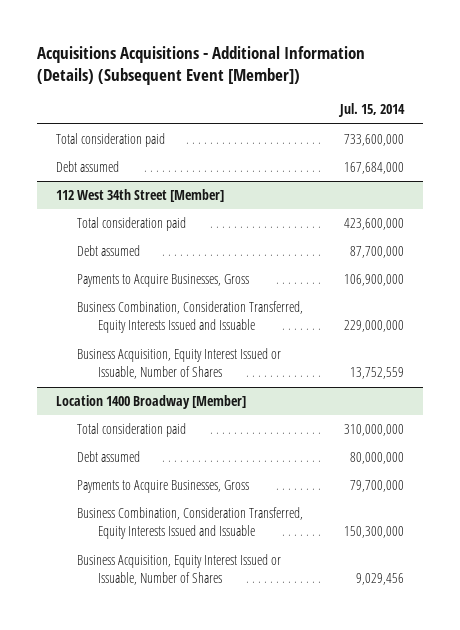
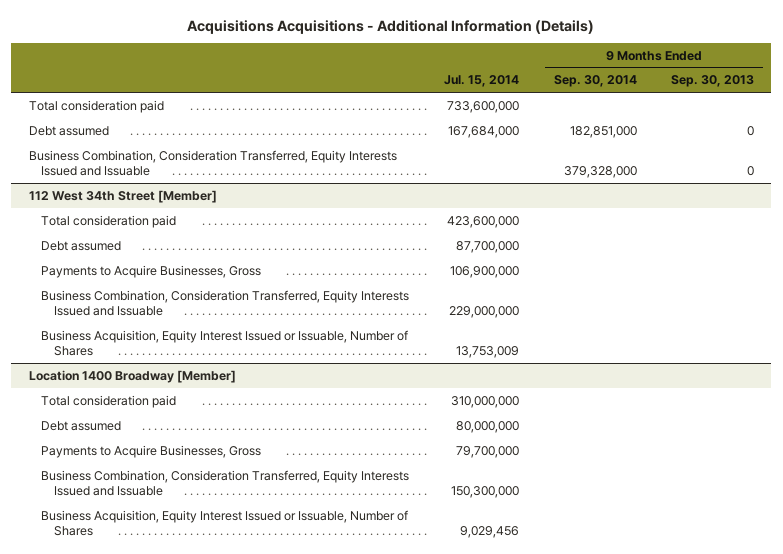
- Acquisitions Acquisitions - Additional Information (Details) (Subsequent Event [Member])
+ Acquisitions Acquisitions - Additional Information (Details)
- | Jul. 15, 2014
+ | Jul. 15, 2014 | 9 Months Ended Sep. 30, 2014 | 9 Months Ended Sep. 30, 2013
+ Business Combination, Consideration Transferred, Equity Interests Issued and Issuable | | 379,328,000 | 0
@ 112 West 34th Street [Member]
- Business Acquisition, Equity Interest Issued or Issuable, Number of Shares | 13,752,559
+ Business Acquisition, Equity Interest Issued or Issuable, Number of Shares | 13,753,009 | |

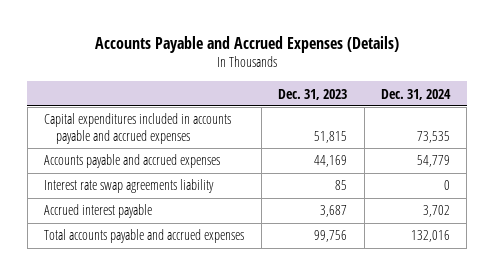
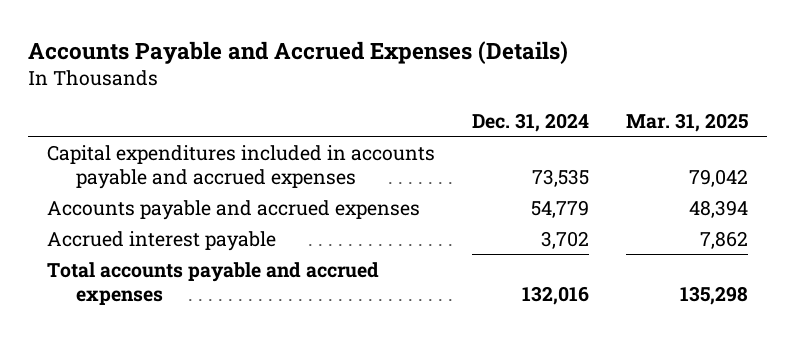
- | Dec. 31, 2023 | Dec. 31, 2024
+ | Dec. 31, 2024 | Mar. 31, 2025
- Interest rate swap agreements liability | 85 | 0

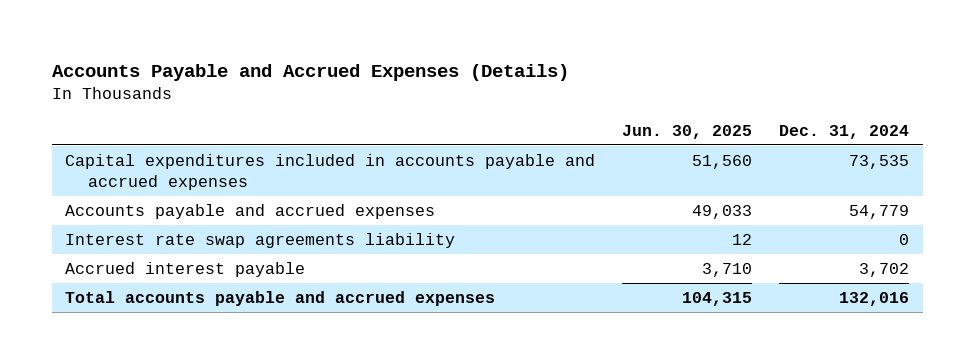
- | Dec. 31, 2024 | Mar. 31, 2025
+ | Jun. 30, 2025 | Dec. 31, 2024
+ Interest rate swap agreements liability | 12 | 0

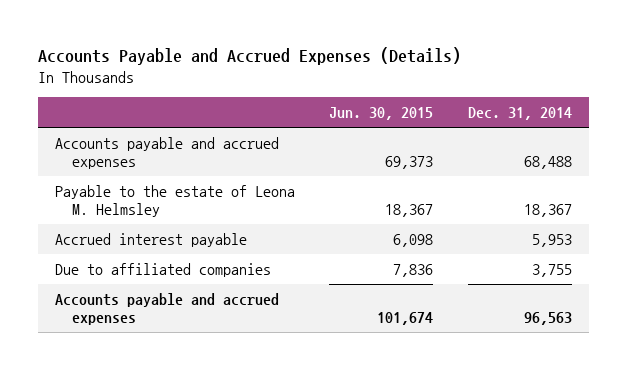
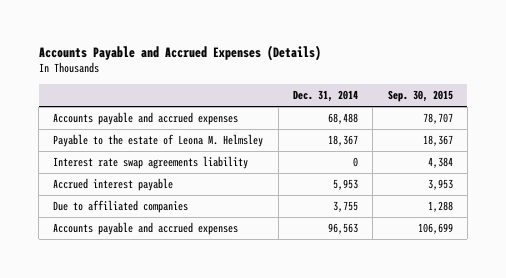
- | Jun. 30, 2015 | Dec. 31, 2014
+ | Dec. 31, 2014 | Sep. 30, 2015
+ Interest rate swap agreements liability | 0 | 4,384

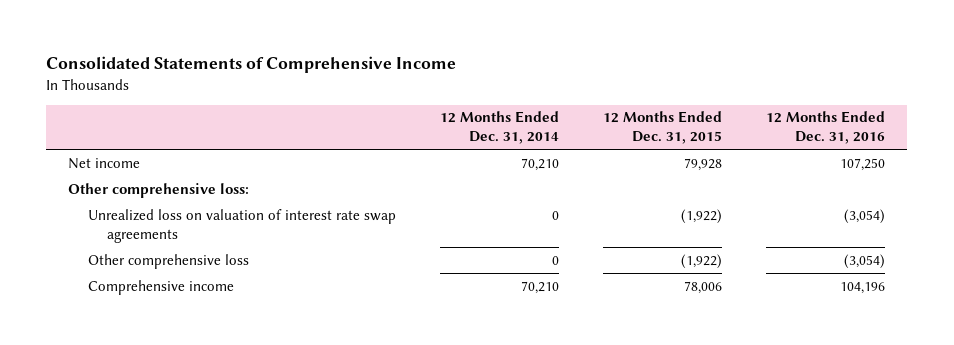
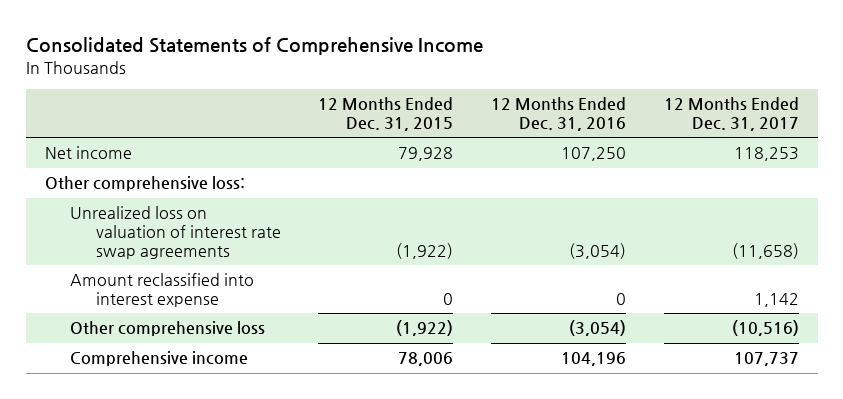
- | 12 Months Ended Dec. 31, 2014 | 12 Months Ended Dec. 31, 2015 | 12 Months Ended Dec. 31, 2016
+ | 12 Months Ended Dec. 31, 2015 | 12 Months Ended Dec. 31, 2016 | 12 Months Ended Dec. 31, 2017
+ Amount reclassified into interest expense | 0 | 0 | 1,142

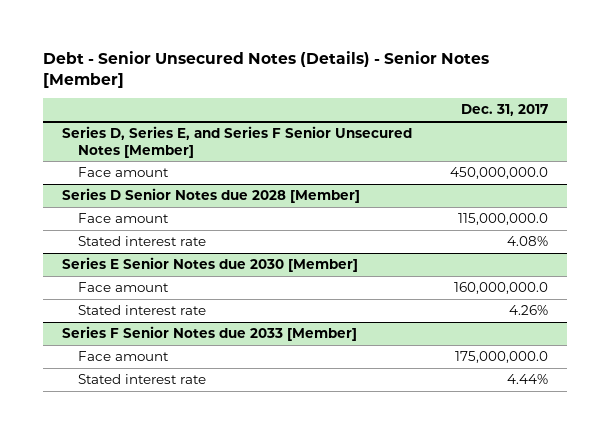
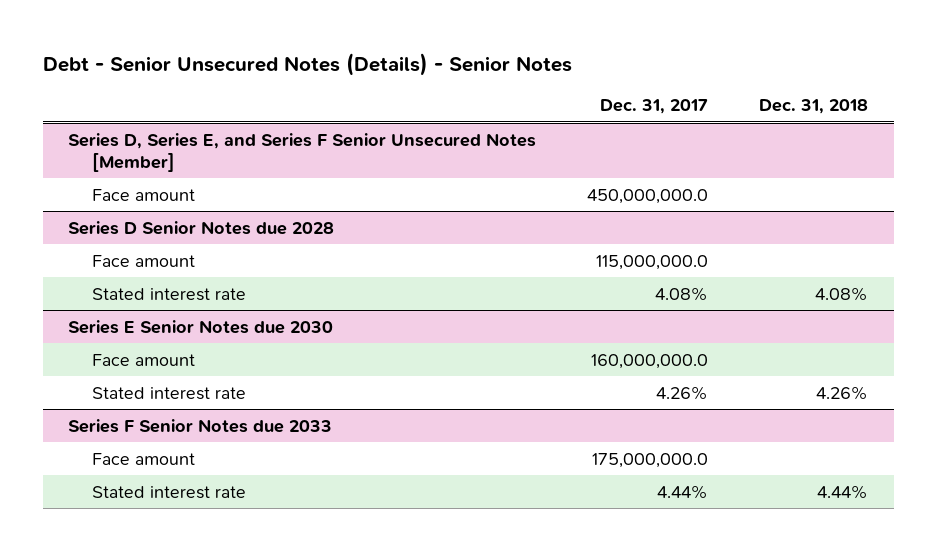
- Debt - Senior Unsecured Notes (Details) - Senior Notes [Member]
+ Debt - Senior Unsecured Notes (Details) - Senior Notes
- | Dec. 31, 2017
+ | Dec. 31, 2017 | Dec. 31, 2018
- Series D Senior Notes due 2028 [Member]
+ Series D Senior Notes due 2028
- Series E Senior Notes due 2030 [Member]
+ Series E Senior Notes due 2030
- Series F Senior Notes due 2033 [Member]
+ Series F Senior Notes due 2033

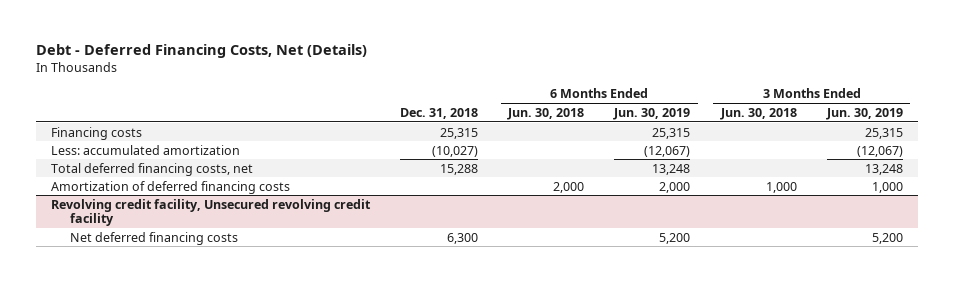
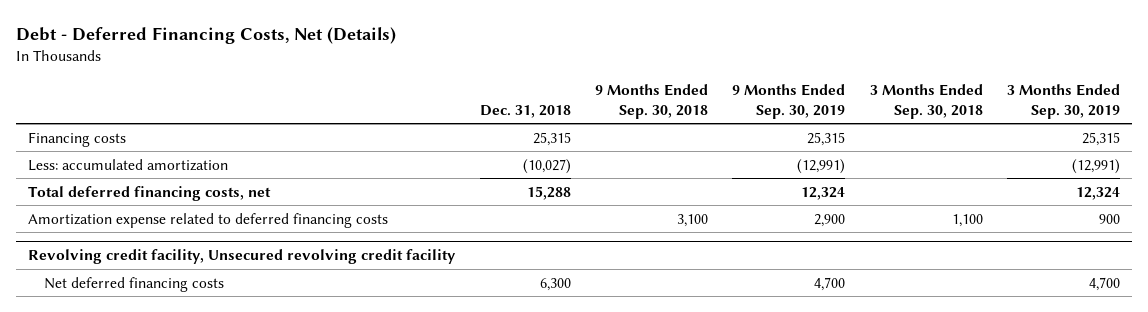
- | Dec. 31, 2018 | 6 Months Ended Jun. 30, 2018 | 6 Months Ended Jun. 30, 2019 | 3 Months Ended Jun. 30, 2018 | 3 Months Ended Jun. 30, 2019
+ | Dec. 31, 2018 | 9 Months Ended Sep. 30, 2018 | 9 Months Ended Sep. 30, 2019 | 3 Months Ended Sep. 30, 2018 | 3 Months Ended Sep. 30, 2019
- Amortization of deferred financing costs | | 2,000 | 2,000 | 1,000 | 1,000
+ Amortization expense related to deferred financing costs | | 3,100 | 2,900 | 1,100 | 900

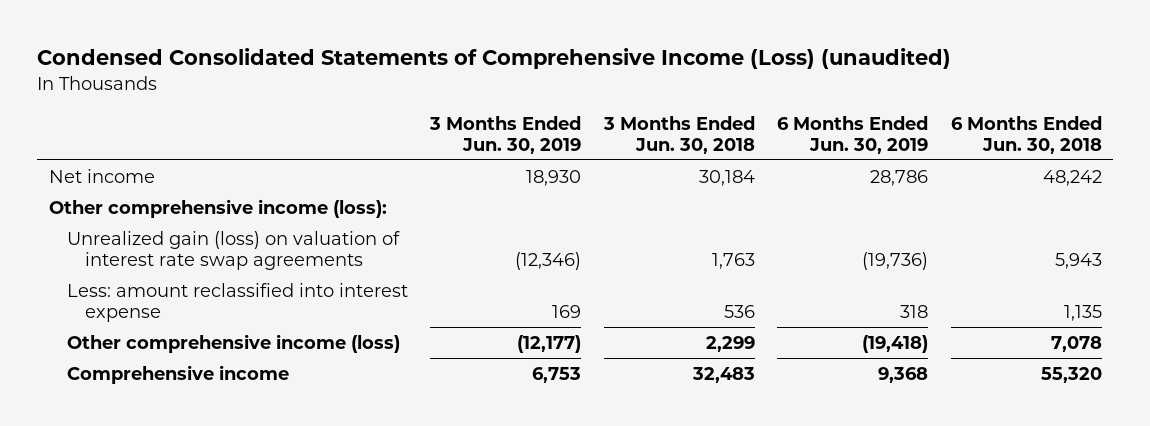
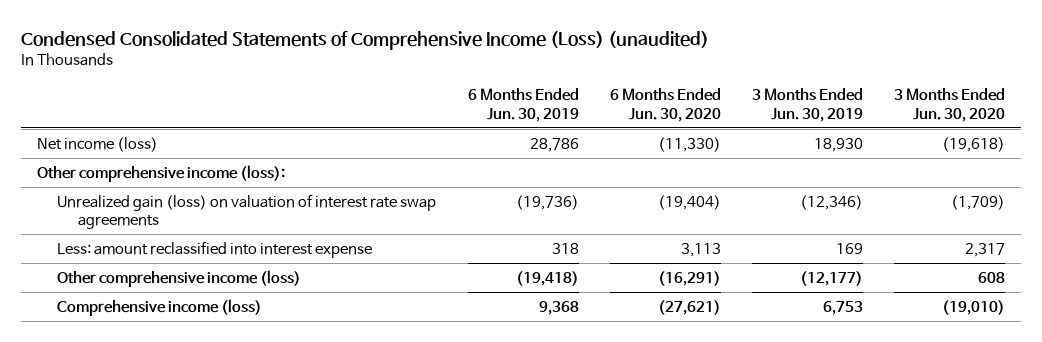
- | 3 Months Ended Jun. 30, 2019 | 3 Months Ended Jun. 30, 2018 | 6 Months Ended Jun. 30, 2019 | 6 Months Ended Jun. 30, 2018
+ | 6 Months Ended Jun. 30, 2019 | 6 Months Ended Jun. 30, 2020 | 3 Months Ended Jun. 30, 2019 | 3 Months Ended Jun. 30, 2020
- Net income | 18,930 | 30,184 | 28,786 | 48,242
+ Net income (loss) | 28,786 | (11,330) | 18,930 | (19,618)
- Comprehensive income | 6,753 | 32,483 | 9,368 | 55,320
+ Comprehensive income (loss) | 9,368 | (27,621) | 6,753 | (19,010)

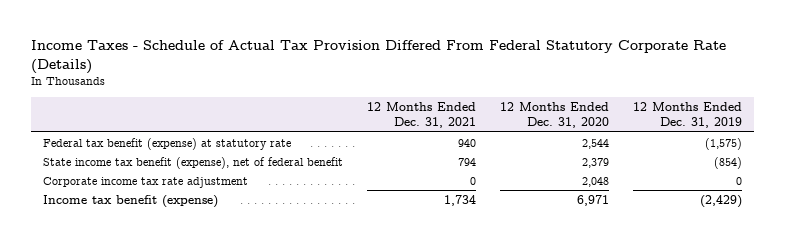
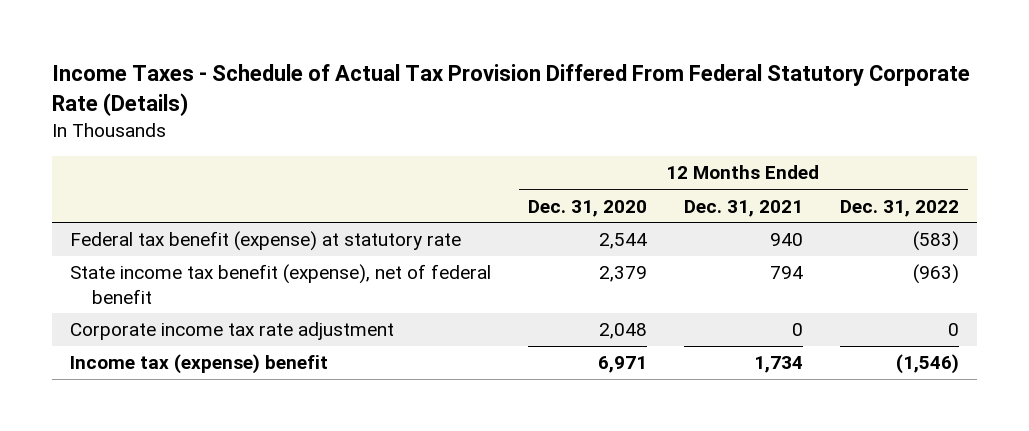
- | 12 Months Ended Dec. 31, 2021 | 12 Months Ended Dec. 31, 2020 | 12 Months Ended Dec. 31, 2019
+ | 12 Months Ended Dec. 31, 2020 | 12 Months Ended Dec. 31, 2021 | 12 Months Ended Dec. 31, 2022
- Income tax benefit (expense) | 1,734 | 6,971 | (2,429)
+ Income tax (expense) benefit | 6,971 | 1,734 | (1,546)

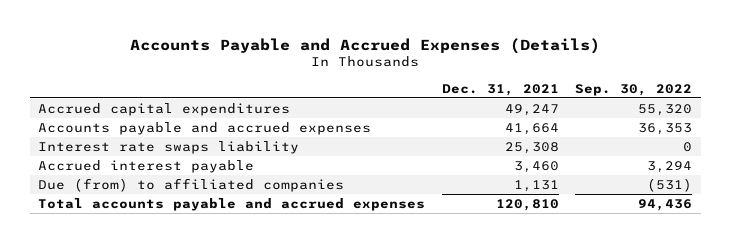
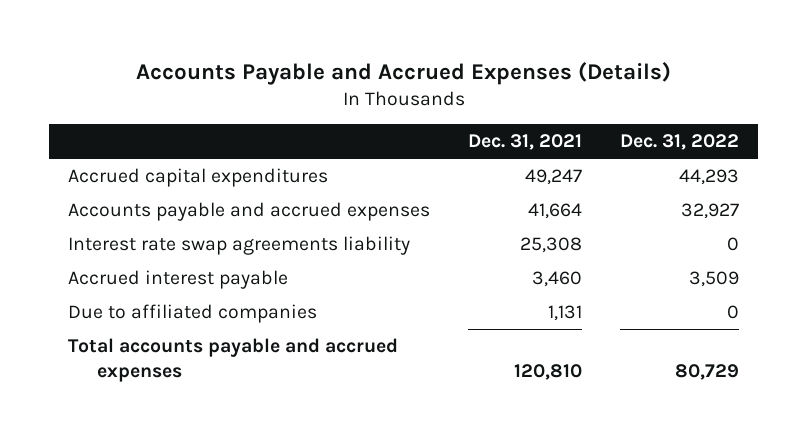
- | Dec. 31, 2021 | Sep. 30, 2022
+ | Dec. 31, 2021 | Dec. 31, 2022
- Interest rate swaps liability | 25,308 | 0
+ Interest rate swap agreements liability | 25,308 | 0
- Due (from) to affiliated companies | 1,131 | (531)
+ Due to affiliated companies | 1,131 | 0

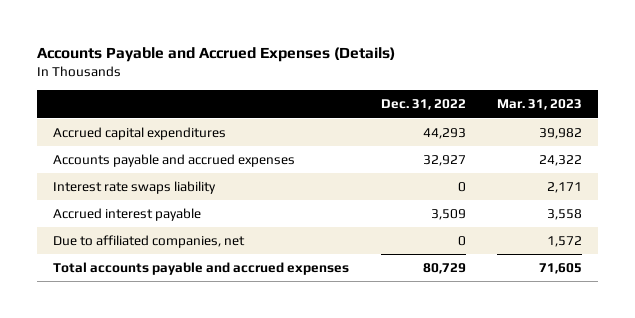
- | Dec. 31, 2021 | Dec. 31, 2022
+ | Dec. 31, 2022 | Mar. 31, 2023
- Interest rate swap agreements liability | 25,308 | 0
+ Interest rate swaps liability | 0 | 2,171
- Due to affiliated companies | 1,131 | 0
+ Due to affiliated companies, net | 0 | 1,572

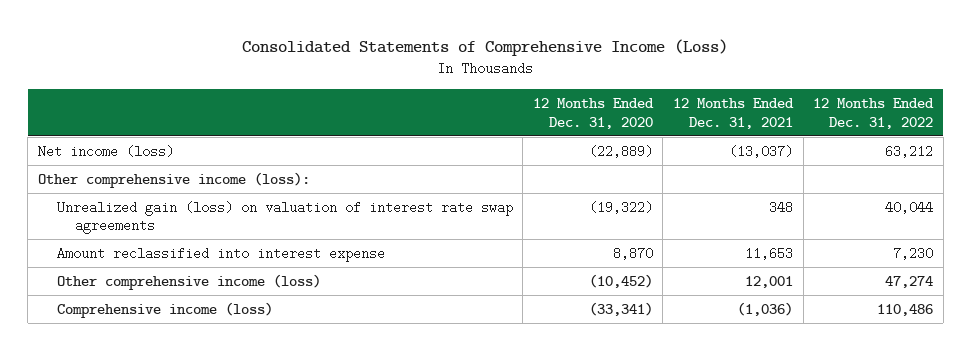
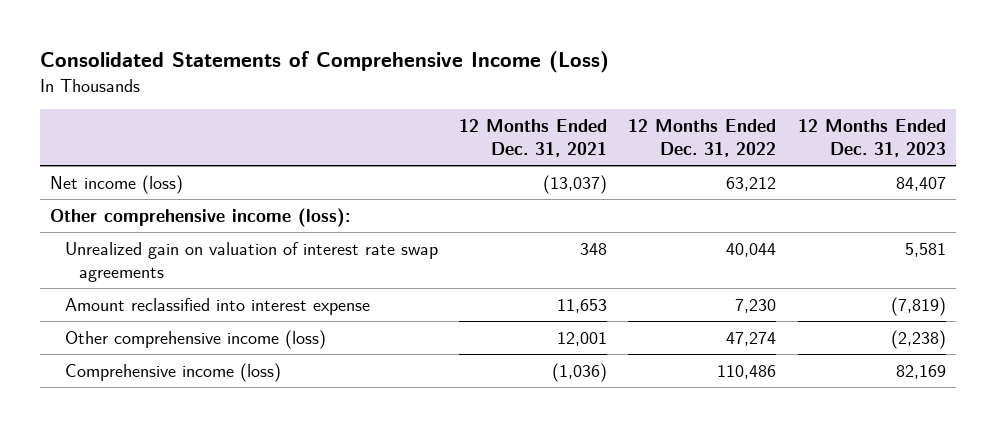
- | 12 Months Ended Dec. 31, 2020 | 12 Months Ended Dec. 31, 2021 | 12 Months Ended Dec. 31, 2022
+ | 12 Months Ended Dec. 31, 2021 | 12 Months Ended Dec. 31, 2022 | 12 Months Ended Dec. 31, 2023
- Unrealized gain (loss) on valuation of interest rate swap agreements | (19,322) | 348 | 40,044
+ Unrealized gain on valuation of interest rate swap agreements | 348 | 40,044 | 5,581

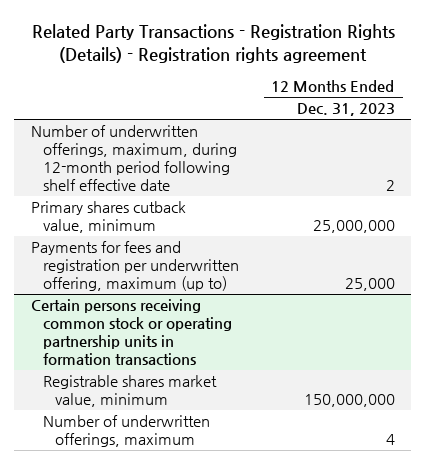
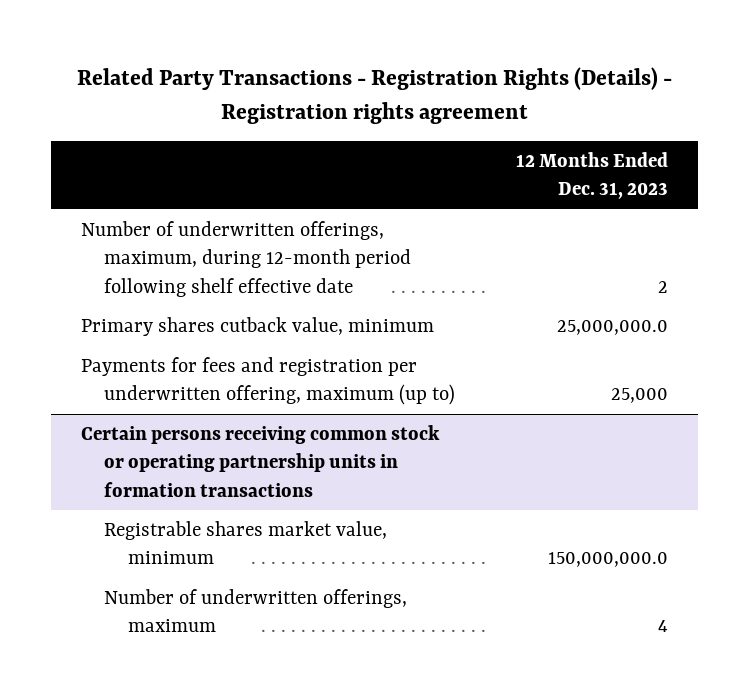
- Primary shares cutback value, minimum | 25,000,000
+ Primary shares cutback value, minimum | 25,000,000.0
@ Certain persons receiving common stock or operating partnership units in formation transactions
- Registrable shares market value, minimum | 150,000,000
+ Registrable shares market value, minimum | 150,000,000.0

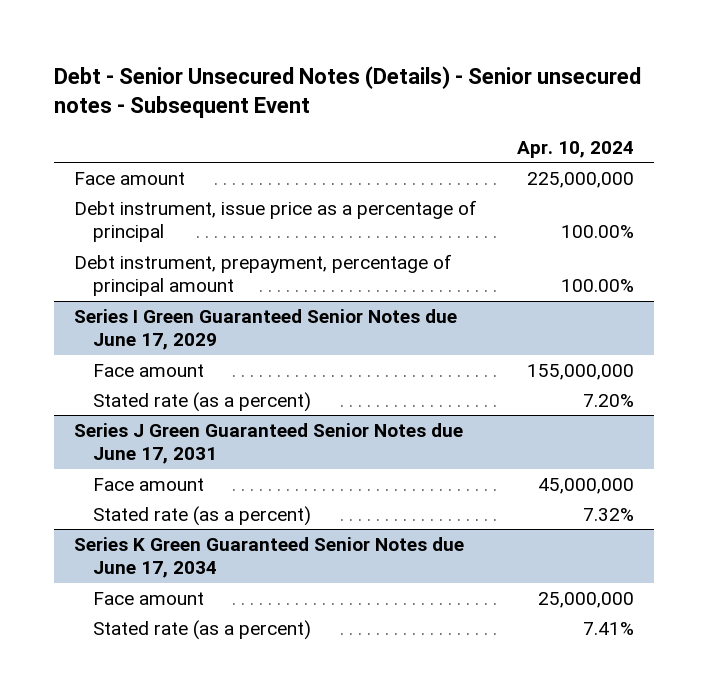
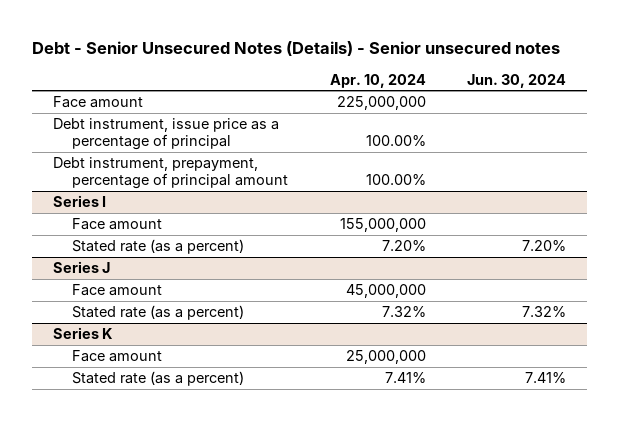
- Debt - Senior Unsecured Notes (Details) - Senior unsecured notes - Subsequent Event
+ Debt - Senior Unsecured Notes (Details) - Senior unsecured notes
- | Apr. 10, 2024
+ | Apr. 10, 2024 | Jun. 30, 2024
- Series I Green Guaranteed Senior Notes due June 17, 2029
+ Series I
- Series J Green Guaranteed Senior Notes due June 17, 2031
+ Series J
- Series K Green Guaranteed Senior Notes due June 17, 2034
+ Series K

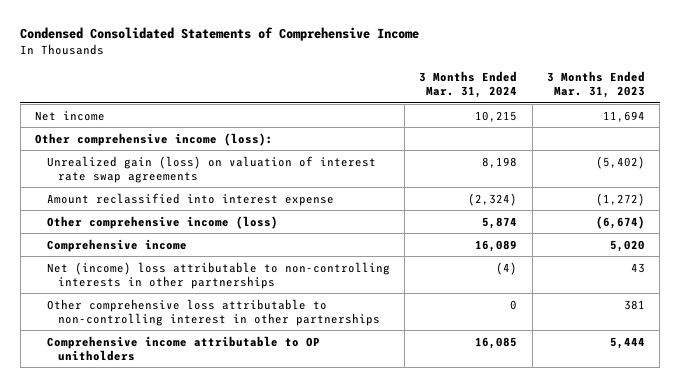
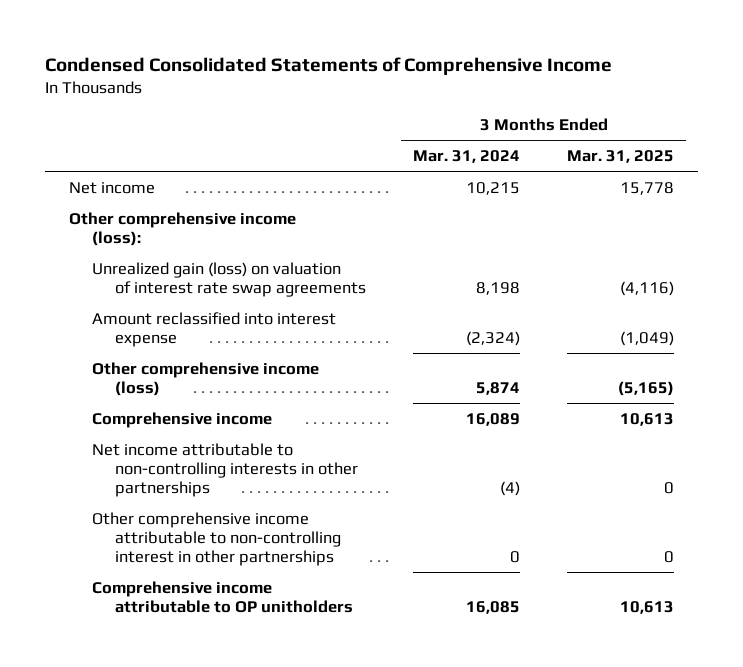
- | 3 Months Ended Mar. 31, 2024 | 3 Months Ended Mar. 31, 2023
+ | 3 Months Ended Mar. 31, 2024 | 3 Months Ended Mar. 31, 2025
- Net (income) loss attributable to non-controlling interests in other partnerships | (4) | 43
- Other comprehensive loss attributable to non-controlling interest in other partnerships | 0 | 381
+ Net income attributable to non-controlling interests in other partnerships | (4) | 0
+ Other comprehensive income attributable to non-controlling interest in other partnerships | 0 | 0

